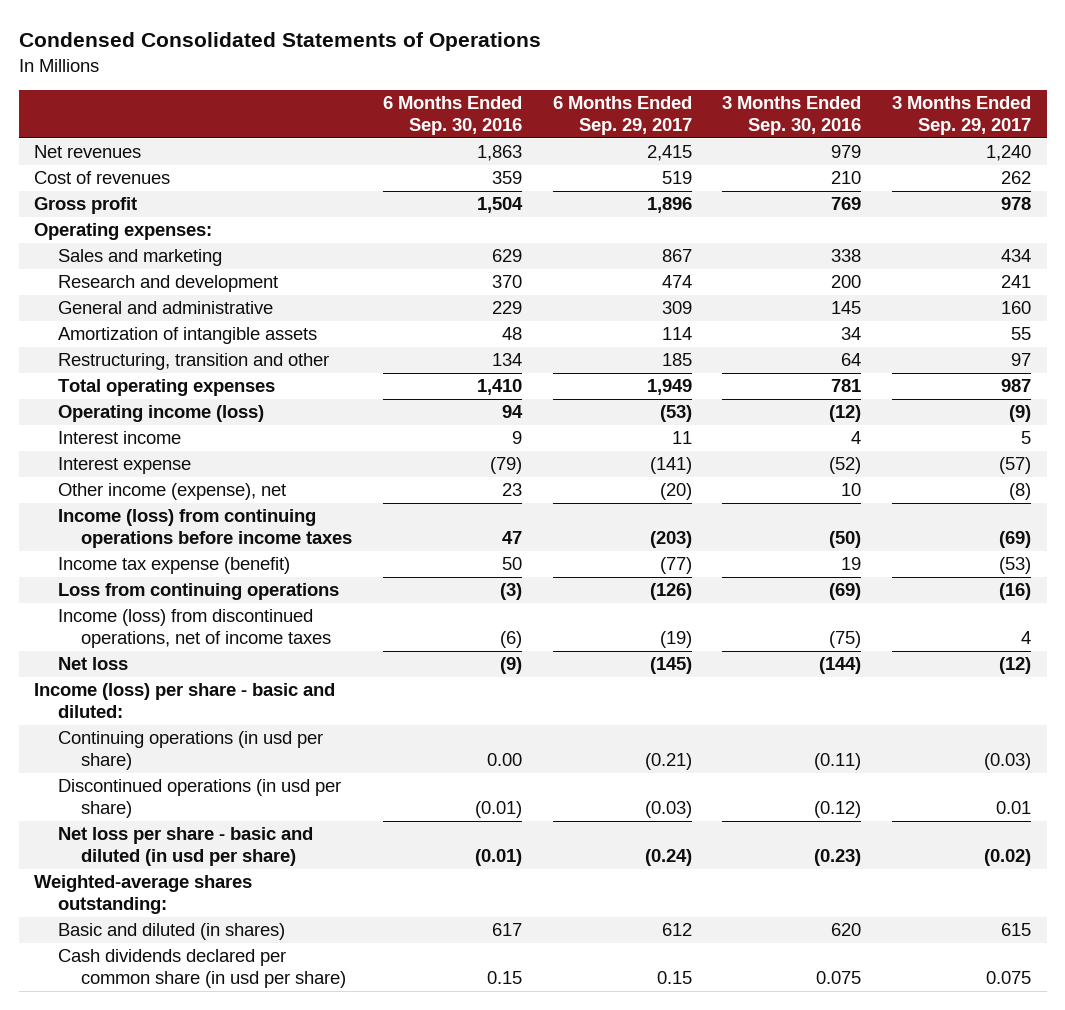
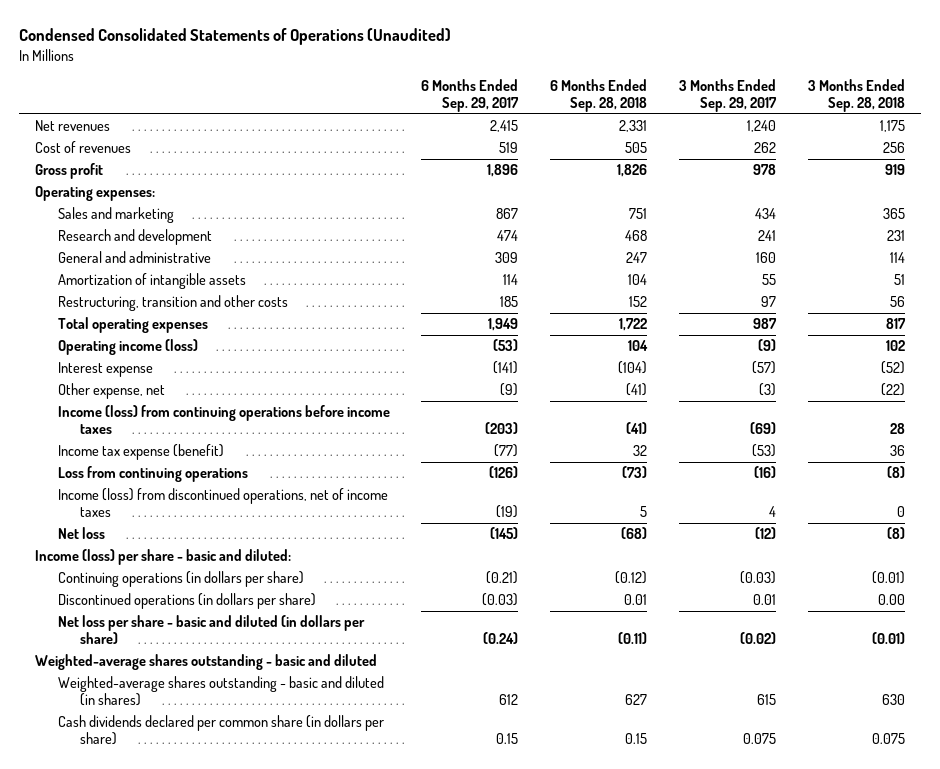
- Condensed Consolidated Statements of Operations
+ Condensed Consolidated Statements of Operations (Unaudited)
- | 6 Months Ended Sep. 30, 2016 | 6 Months Ended Sep. 29, 2017 | 3 Months Ended Sep. 30, 2016 | 3 Months Ended Sep. 29, 2017
+ | 6 Months Ended Sep. 29, 2017 | 6 Months Ended Sep. 28, 2018 | 3 Months Ended Sep. 29, 2017 | 3 Months Ended Sep. 28, 2018
- Restructuring, transition and other | 134 | 185 | 64 | 97
+ Restructuring, transition and other costs | 185 | 152 | 97 | 56
- Interest income | 9 | 11 | 4 | 5
- Other income (expense), net | 23 | (20) | 10 | (8)
+ Other expense, net | (9) | (41) | (3) | (22)
- Continuing operations (in usd per share) | 0.00 | (0.21) | (0.11) | (0.03)
- Discontinued operations (in usd per share) | (0.01) | (0.03) | (0.12) | 0.01
- Net loss per share - basic and diluted (in usd per share) | (0.01) | (0.24) | (0.23) | (0.02)
- Weighted-average shares outstanding:
- Basic and diluted (in shares) | 617 | 612 | 620 | 615
- Cash dividends declared per common share (in usd per share) | 0.15 | 0.15 | 0.075 | 0.075
+ Continuing operations (in dollars per share) | (0.21) | (0.12) | (0.03) | (0.01)
+ Discontinued operations (in dollars per share) | (0.03) | 0.01 | 0.01 | 0.00
+ Net loss per share - basic and diluted (in dollars per share) | (0.24) | (0.11) | (0.02) | (0.01)
+ Weighted-average shares outstanding - basic and diluted
+ Weighted-average shares outstanding - basic and diluted (in shares) | 612 | 627 | 615 | 630
+ Cash dividends declared per common share (in dollars per share) | 0.15 | 0.15 | 0.075 | 0.075

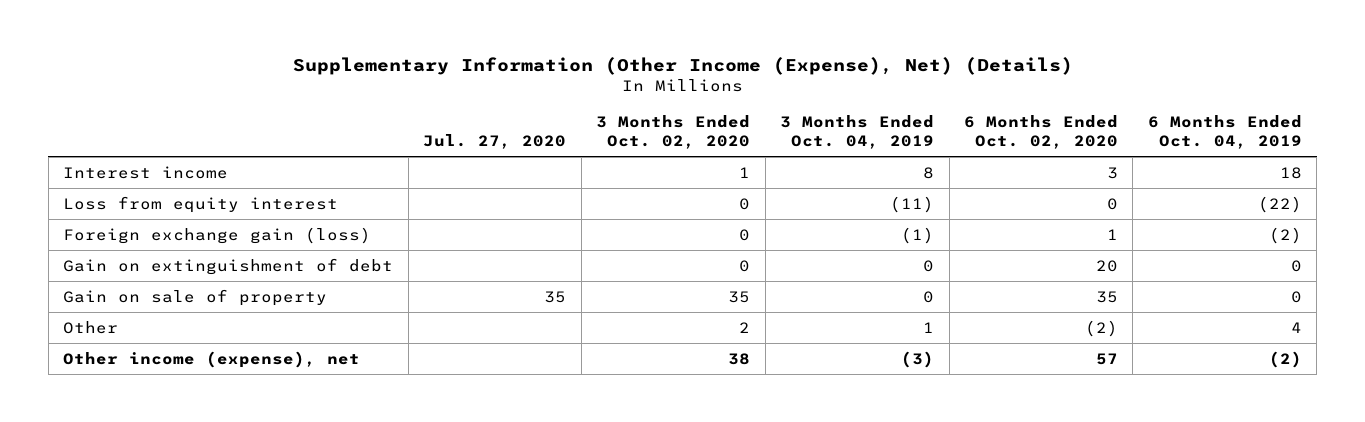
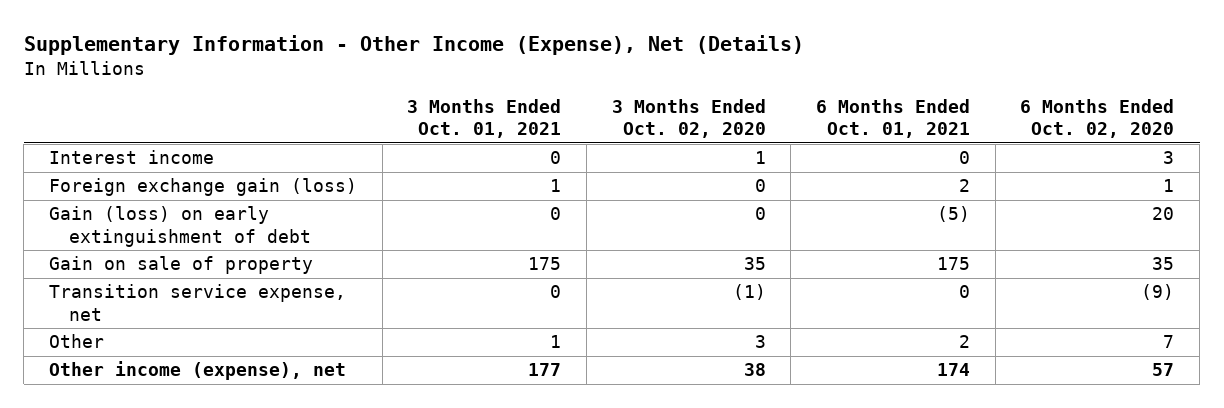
- Supplementary Information (Other Income (Expense), Net) (Details)
+ Supplementary Information - Other Income (Expense), Net (Details)
- | Jul. 27, 2020 | 3 Months Ended Oct. 02, 2020 | 3 Months Ended Oct. 04, 2019 | 6 Months Ended Oct. 02, 2020 | 6 Months Ended Oct. 04, 2019
+ | 3 Months Ended Oct. 01, 2021 | 3 Months Ended Oct. 02, 2020 | 6 Months Ended Oct. 01, 2021 | 6 Months Ended Oct. 02, 2020
- Loss from equity interest | | 0 | (11) | 0 | (22)
- Gain on extinguishment of debt | | 0 | 0 | 20 | 0
+ Gain (loss) on early extinguishment of debt | 0 | 0 | (5) | 20
- Other | | 2 | 1 | (2) | 4
+ Transition service expense, net | 0 | (1) | 0 | (9)
+ Other | 1 | 3 | 2 | 7

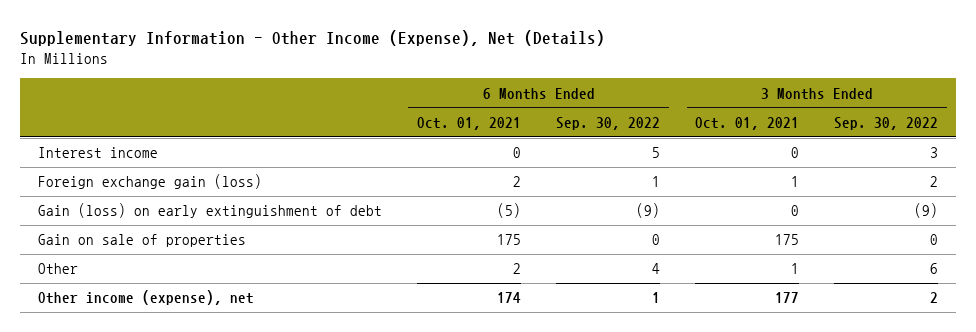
- | 3 Months Ended Oct. 01, 2021 | 3 Months Ended Oct. 02, 2020 | 6 Months Ended Oct. 01, 2021 | 6 Months Ended Oct. 02, 2020
+ | 6 Months Ended Oct. 01, 2021 | 6 Months Ended Sep. 30, 2022 | 3 Months Ended Oct. 01, 2021 | 3 Months Ended Sep. 30, 2022
- Gain on sale of property | 175 | 35 | 175 | 35
- Transition service expense, net | 0 | (1) | 0 | (9)
+ Gain on sale of properties | 175 | 0 | 175 | 0

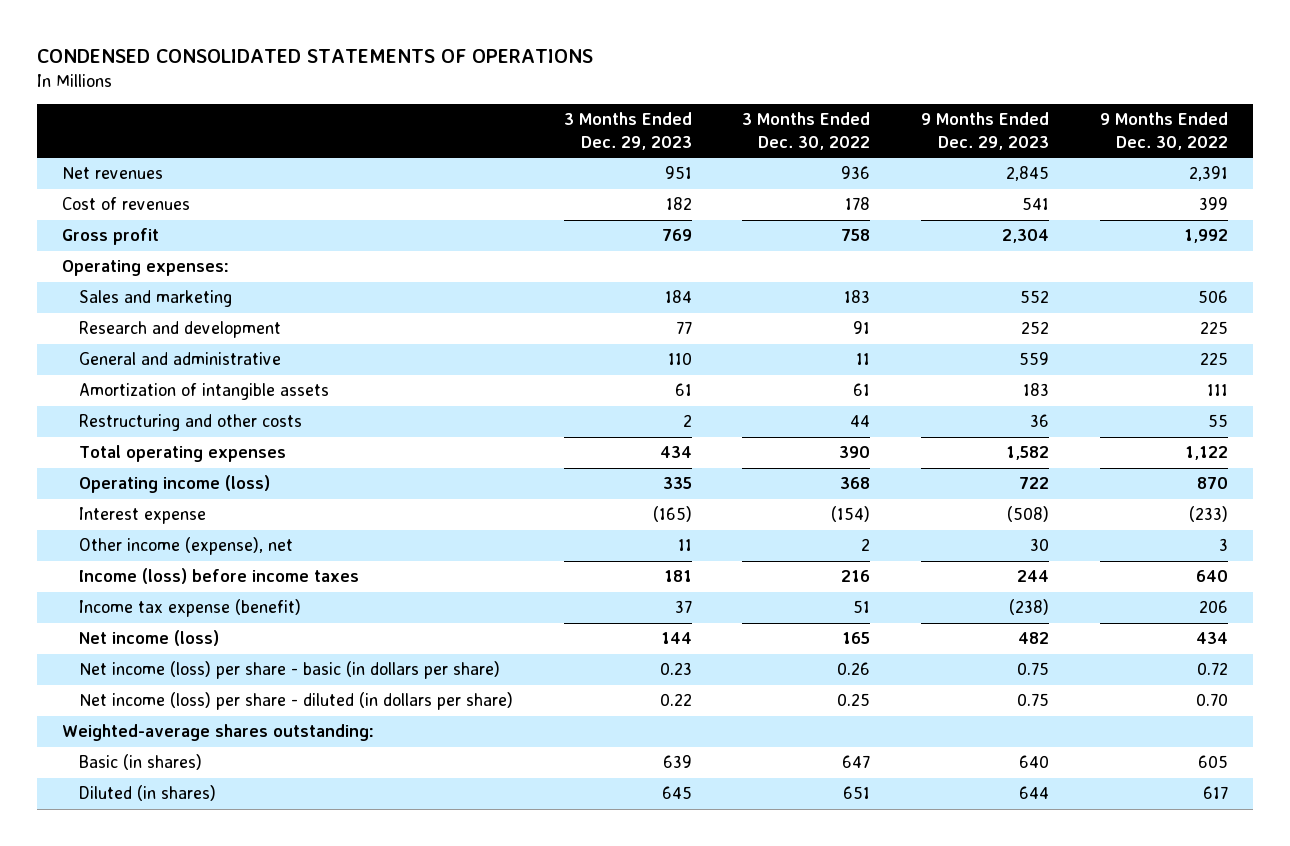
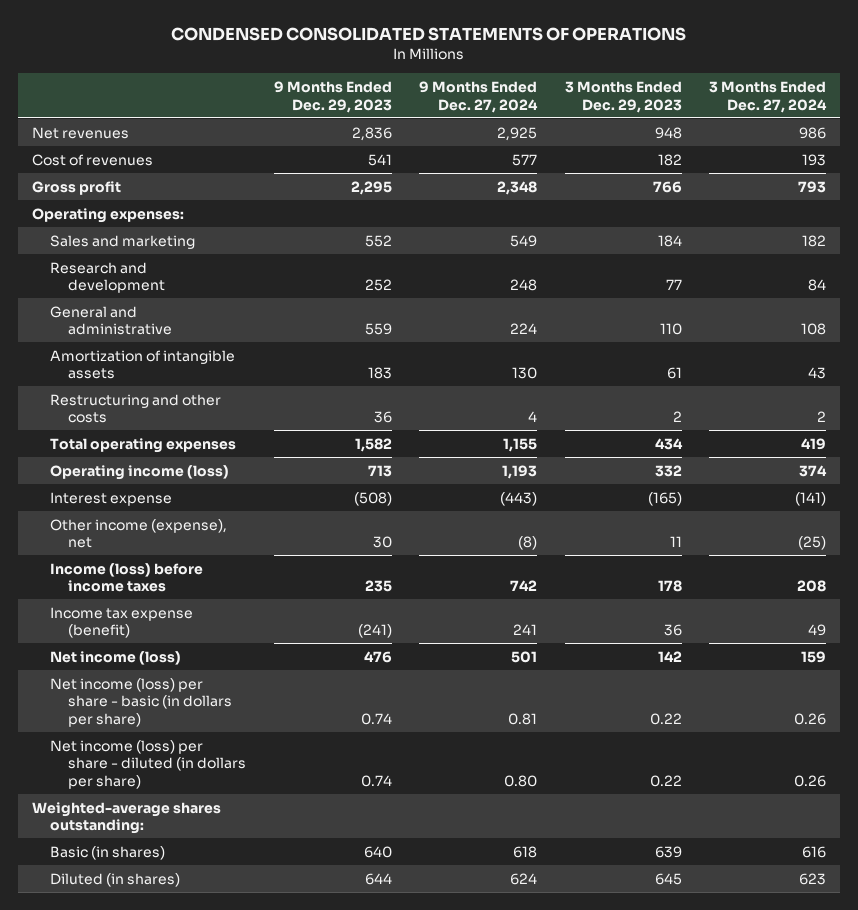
- | 3 Months Ended Dec. 29, 2023 | 3 Months Ended Dec. 30, 2022 | 9 Months Ended Dec. 29, 2023 | 9 Months Ended Dec. 30, 2022
+ | 9 Months Ended Dec. 29, 2023 | 9 Months Ended Dec. 27, 2024 | 3 Months Ended Dec. 29, 2023 | 3 Months Ended Dec. 27, 2024
- Net revenues | 951 | 936 | 2,845 | 2,391
+ Net revenues | 2,836 | 2,925 | 948 | 986
- Gross profit | 769 | 758 | 2,304 | 1,992
+ Gross profit | 2,295 | 2,348 | 766 | 793
- Operating income (loss) | 335 | 368 | 722 | 870
+ Operating income (loss) | 713 | 1,193 | 332 | 374
- Income (loss) before income taxes | 181 | 216 | 244 | 640
- Income tax expense (benefit) | 37 | 51 | (238) | 206
- Net income (loss) | 144 | 165 | 482 | 434
- Net income (loss) per share - basic (in dollars per share) | 0.23 | 0.26 | 0.75 | 0.72
- Net income (loss) per share - diluted (in dollars per share) | 0.22 | 0.25 | 0.75 | 0.70
+ Income (loss) before income taxes | 235 | 742 | 178 | 208
+ Income tax expense (benefit) | (241) | 241 | 36 | 49
+ Net income (loss) | 476 | 501 | 142 | 159
+ Net income (loss) per share - basic (in dollars per share) | 0.74 | 0.81 | 0.22 | 0.26
+ Net income (loss) per share - diluted (in dollars per share) | 0.74 | 0.80 | 0.22 | 0.26

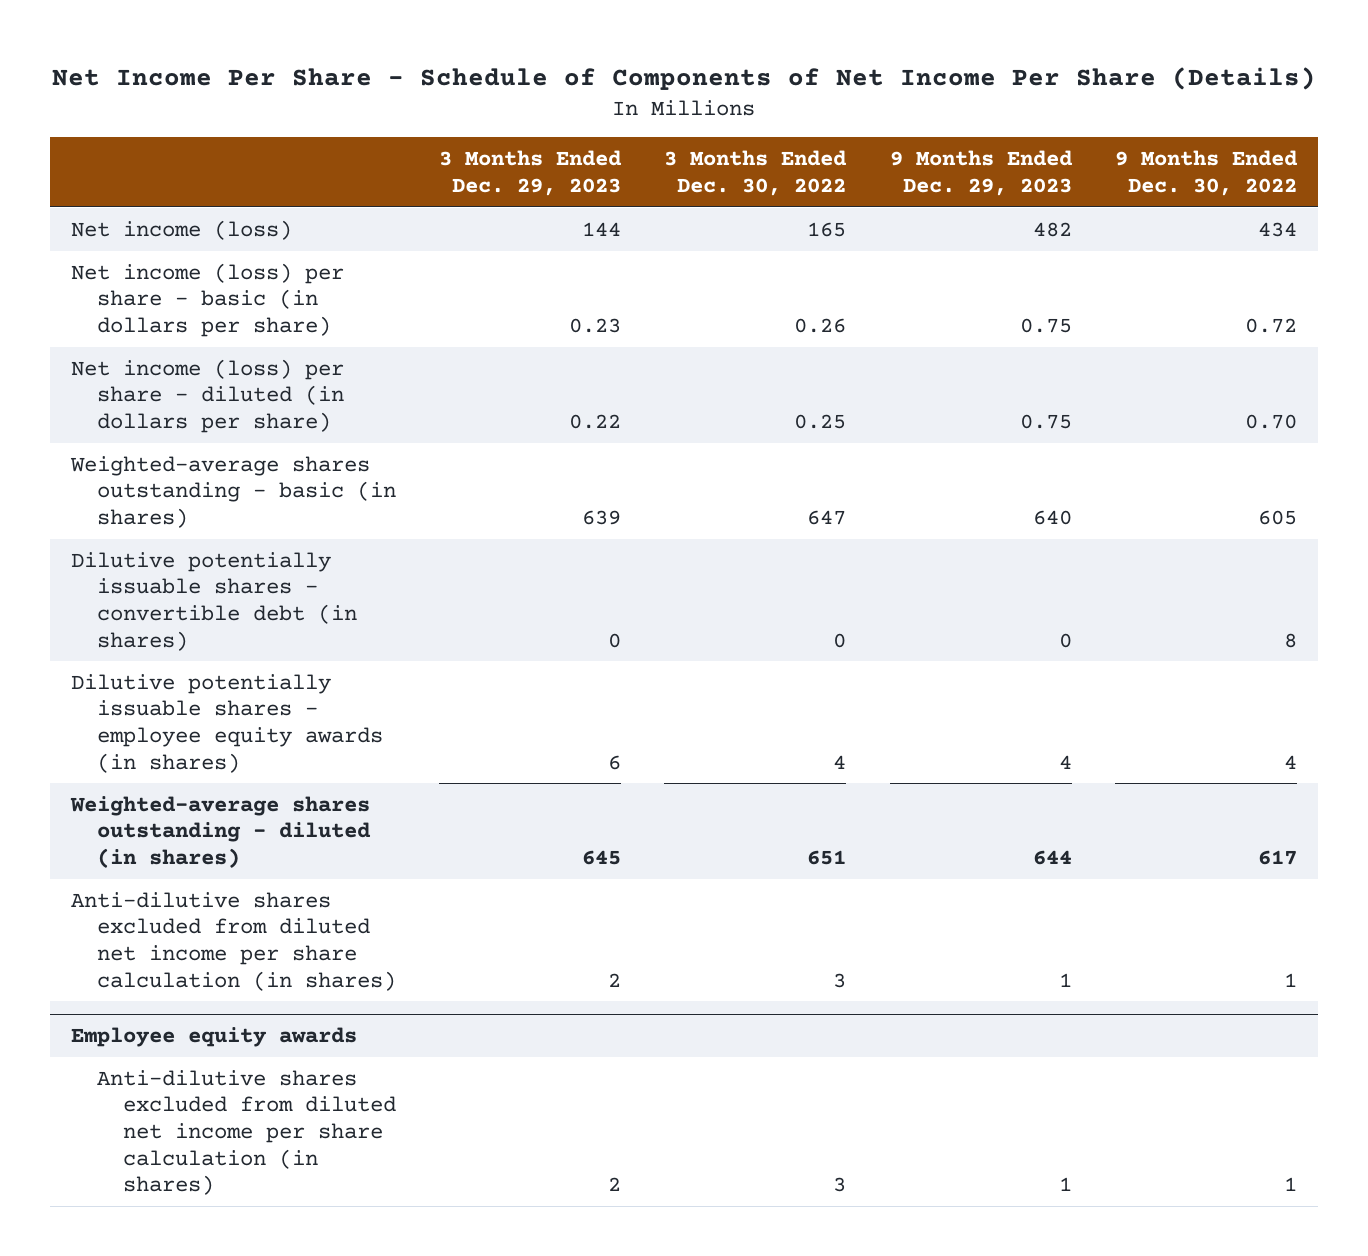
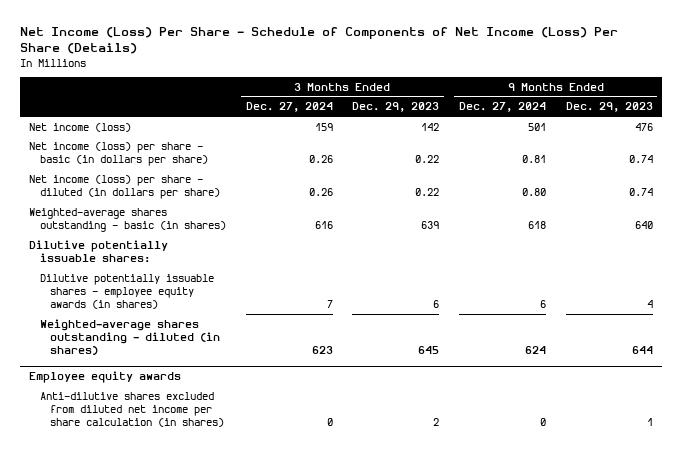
- Net Income Per Share - Schedule of Components of Net Income Per Share (Details)
+ Net Income (Loss) Per Share - Schedule of Components of Net Income (Loss) Per Share (Details)
- | 3 Months Ended Dec. 29, 2023 | 3 Months Ended Dec. 30, 2022 | 9 Months Ended Dec. 29, 2023 | 9 Months Ended Dec. 30, 2022
+ | 3 Months Ended Dec. 27, 2024 | 3 Months Ended Dec. 29, 2023 | 9 Months Ended Dec. 27, 2024 | 9 Months Ended Dec. 29, 2023
- Net income (loss) | 144 | 165 | 482 | 434
- Net income (loss) per share - basic (in dollars per share) | 0.23 | 0.26 | 0.75 | 0.72
- Net income (loss) per share - diluted (in dollars per share) | 0.22 | 0.25 | 0.75 | 0.70
+ Net income (loss) | 159 | 142 | 501 | 476
+ Net income (loss) per share - basic (in dollars per share) | 0.26 | 0.22 | 0.81 | 0.74
+ Net income (loss) per share - diluted (in dollars per share) | 0.26 | 0.22 | 0.80 | 0.74
- Dilutive potentially issuable shares - convertible debt (in shares) | 0 | 0 | 0 | 8
+ Dilutive potentially issuable shares:
- Anti-dilutive shares excluded from diluted net income per share calculation (in shares) | 2 | 3 | 1 | 1

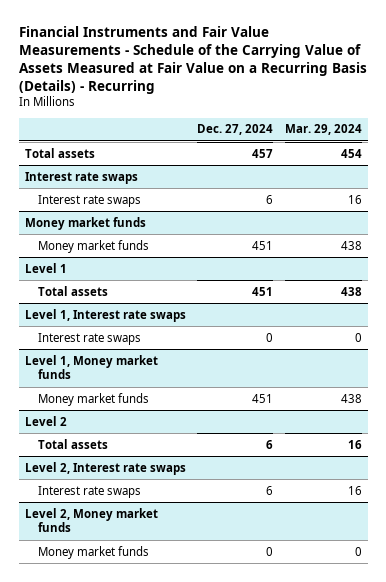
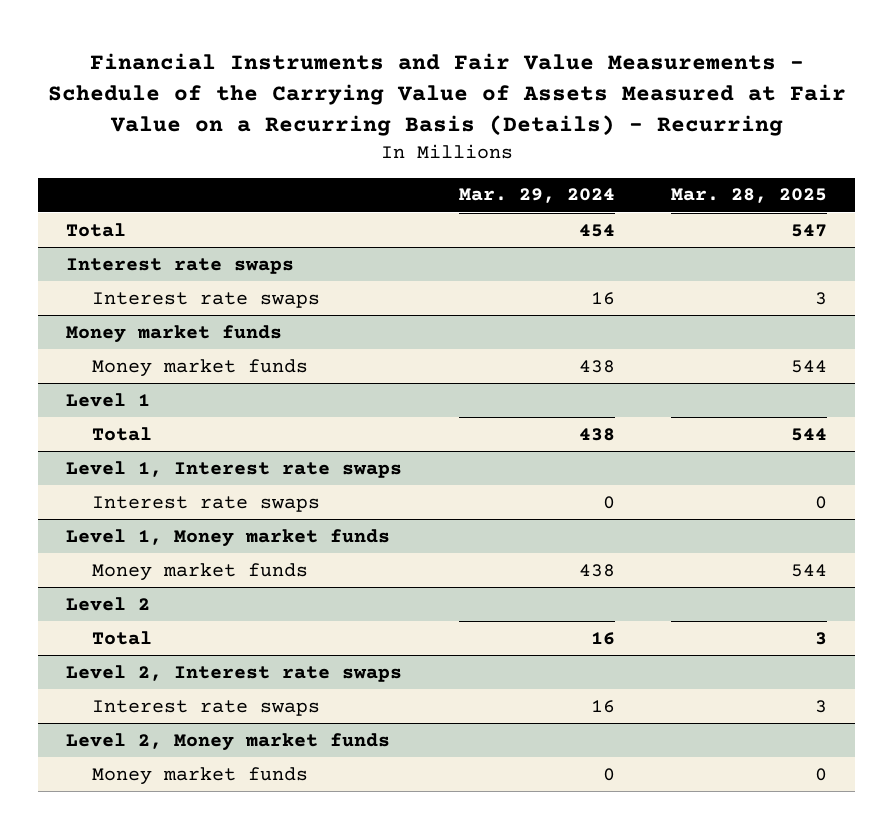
- | Dec. 27, 2024 | Mar. 29, 2024
+ | Mar. 29, 2024 | Mar. 28, 2025
- Total assets | 457 | 454
+ Total | 454 | 547
@ Level 1
- Total assets | 451 | 438
+ Total | 438 | 544
@ Level 2
- Total assets | 6 | 16
+ Total | 16 | 3

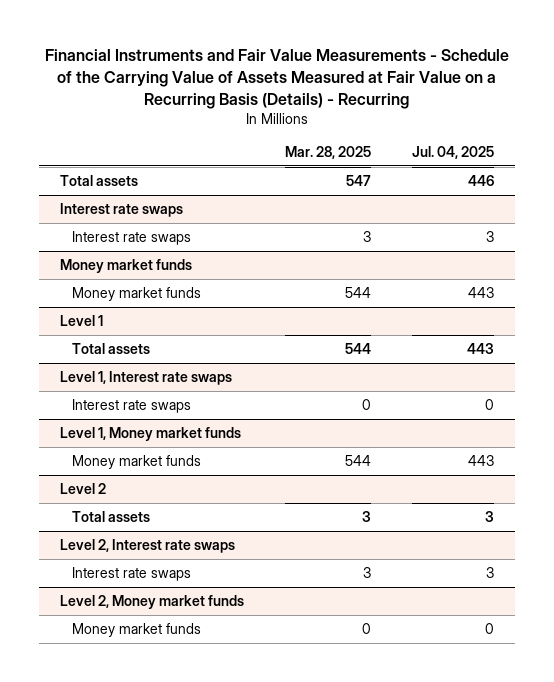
- | Mar. 29, 2024 | Mar. 28, 2025
+ | Mar. 28, 2025 | Jul. 04, 2025
- Total | 454 | 547
+ Total assets | 547 | 446
@ Level 1
- Total | 438 | 544
+ Total assets | 544 | 443
@ Level 2
- Total | 16 | 3
+ Total assets | 3 | 3

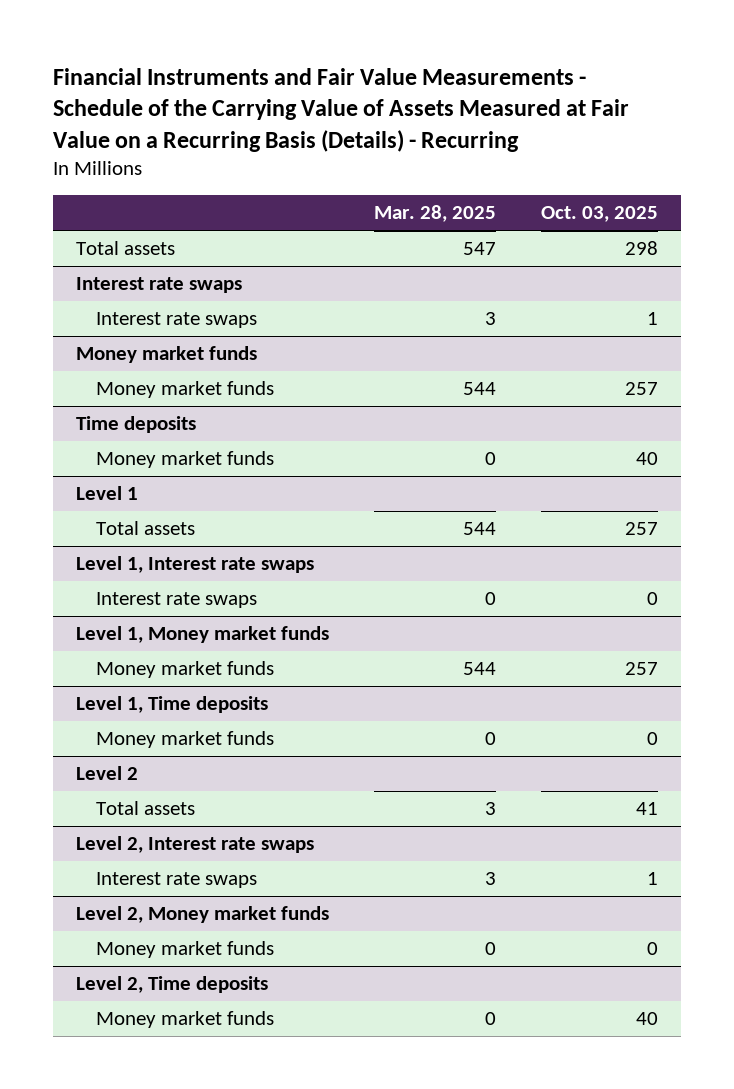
- | Mar. 28, 2025 | Jul. 04, 2025
+ | Mar. 28, 2025 | Oct. 03, 2025
+ Time deposits
+ Money market funds | 0 | 40
+ Level 1, Time deposits
+ Money market funds | 0 | 0
+ Level 2, Time deposits
+ Money market funds | 0 | 40

